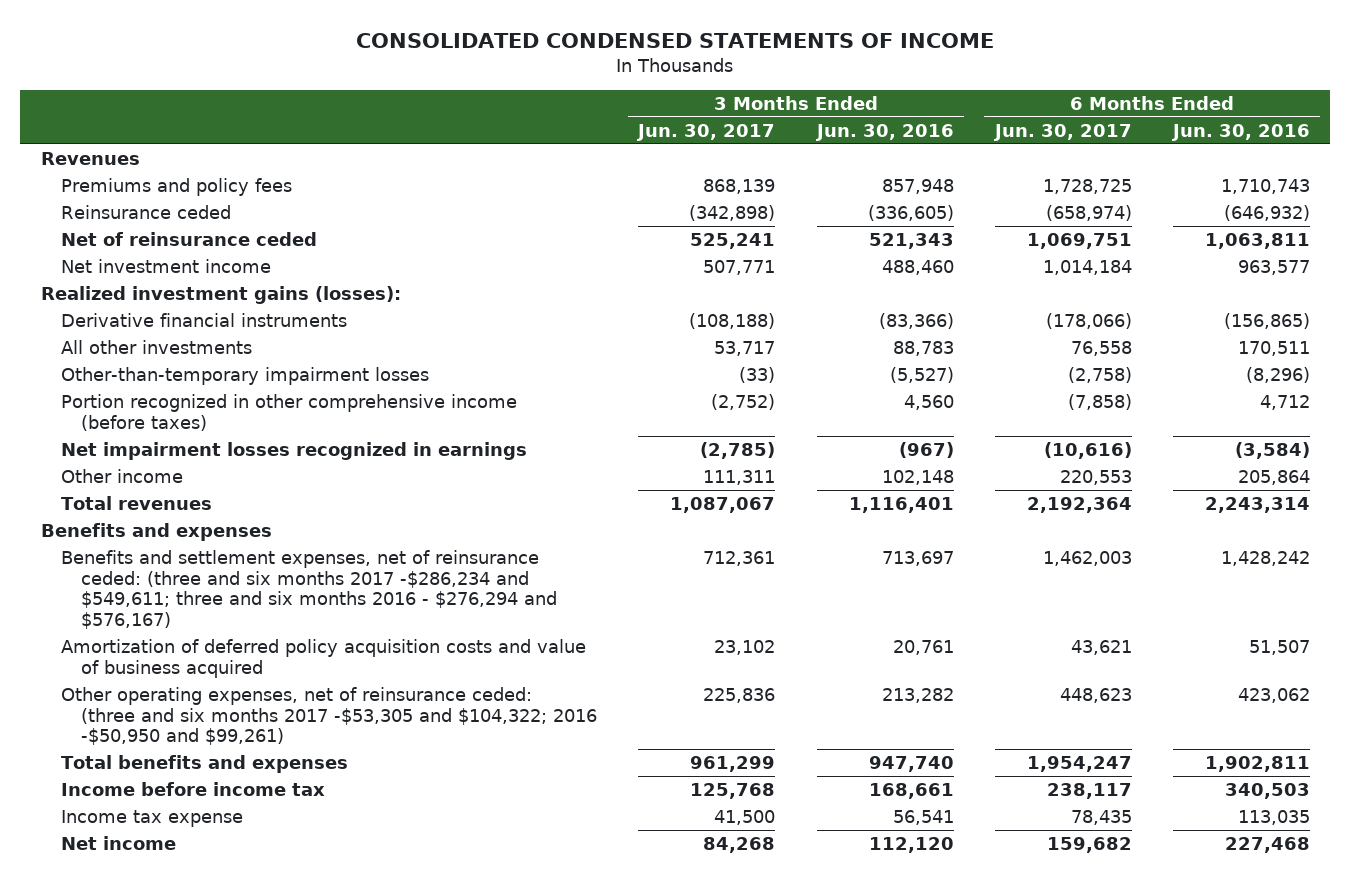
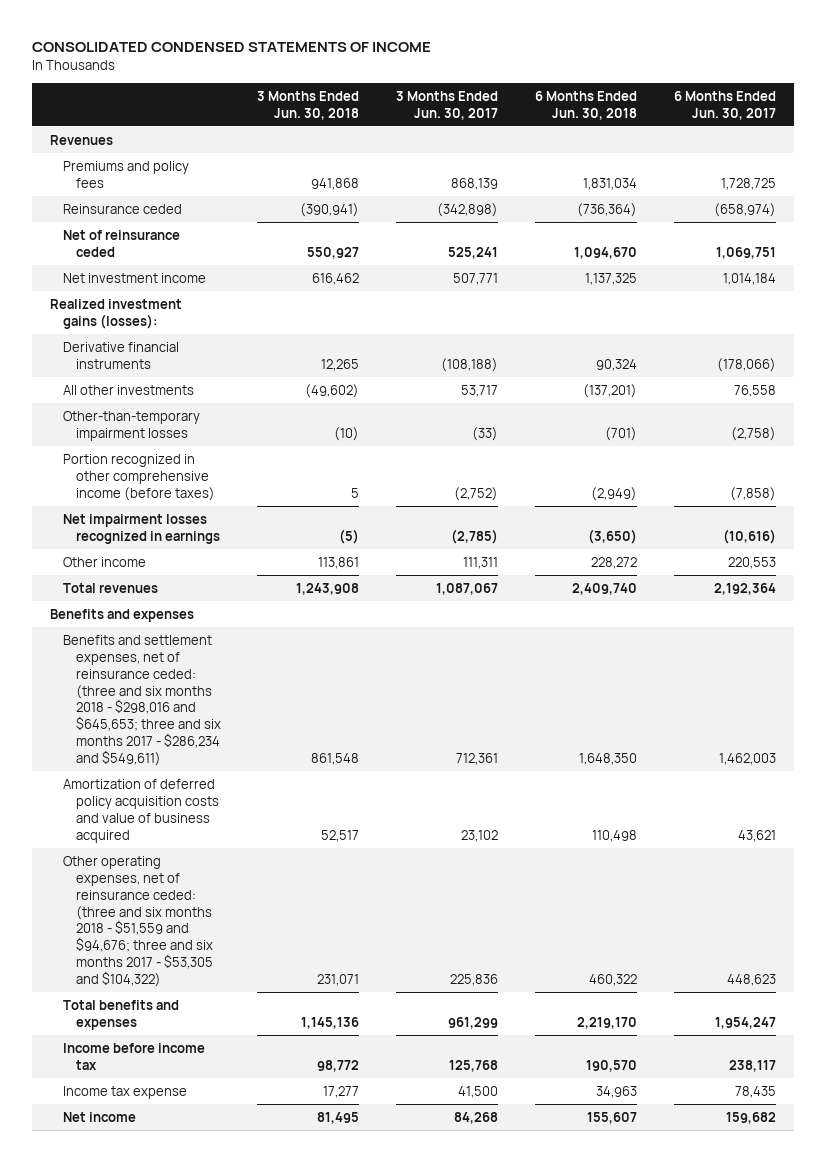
- | 3 Months Ended Jun. 30, 2017 | 3 Months Ended Jun. 30, 2016 | 6 Months Ended Jun. 30, 2017 | 6 Months Ended Jun. 30, 2016
+ | 3 Months Ended Jun. 30, 2018 | 3 Months Ended Jun. 30, 2017 | 6 Months Ended Jun. 30, 2018 | 6 Months Ended Jun. 30, 2017
- Benefits and settlement expenses, net of reinsurance ceded: (three and six months 2017 -$286,234 and $549,611; three and six months 2016 - $276,294 and $576,167) | 712,361 | 713,697 | 1,462,003 | 1,428,242
+ Benefits and settlement expenses, net of reinsurance ceded: (three and six months 2018 - $298,016 and $645,653; three and six months 2017 - $286,234 and $549,611) | 861,548 | 712,361 | 1,648,350 | 1,462,003
- Other operating expenses, net of reinsurance ceded: (three and six months 2017 -$53,305 and $104,322; 2016 -$50,950 and $99,261) | 225,836 | 213,282 | 448,623 | 423,062
+ Other operating expenses, net of reinsurance ceded: (three and six months 2018 - $51,559 and $94,676; three and six months 2017 - $53,305 and $104,322) | 231,071 | 225,836 | 460,322 | 448,623

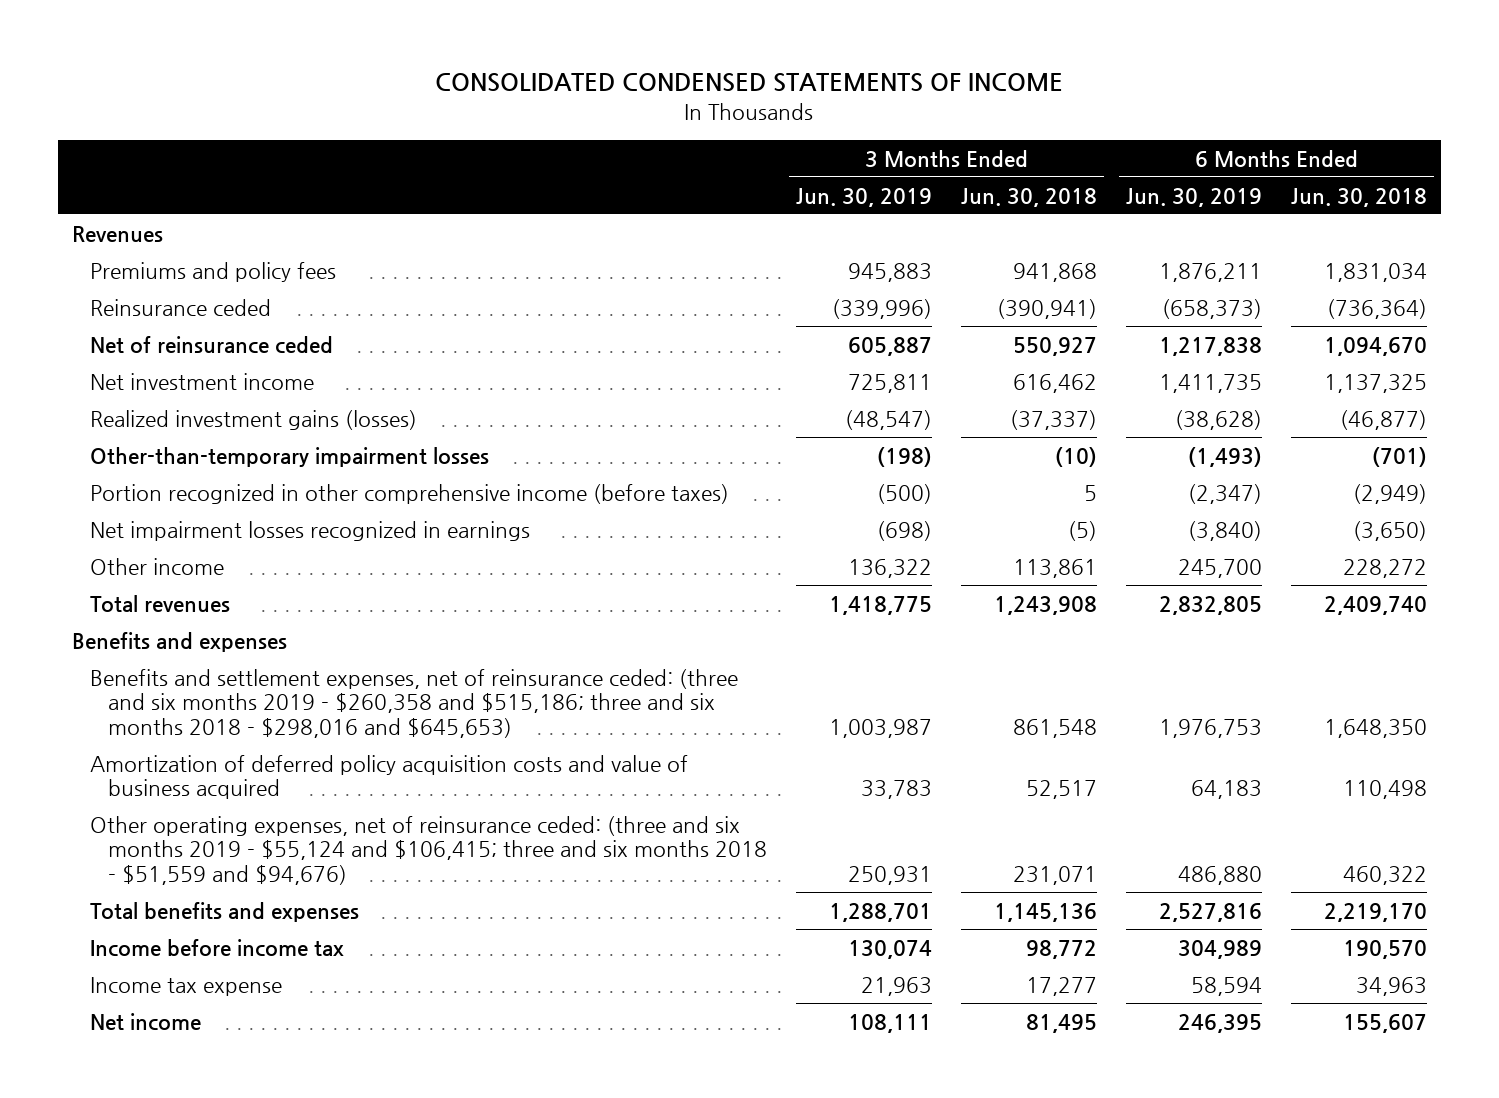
- | 3 Months Ended Jun. 30, 2018 | 3 Months Ended Jun. 30, 2017 | 6 Months Ended Jun. 30, 2018 | 6 Months Ended Jun. 30, 2017
+ | 3 Months Ended Jun. 30, 2019 | 3 Months Ended Jun. 30, 2018 | 6 Months Ended Jun. 30, 2019 | 6 Months Ended Jun. 30, 2018
- Realized investment gains (losses):
- Derivative financial instruments | 12,265 | (108,188) | 90,324 | (178,066)
- All other investments | (49,602) | 53,717 | (137,201) | 76,558
+ Realized investment gains (losses) | (48,547) | (37,337) | (38,628) | (46,877)
- Benefits and settlement expenses, net of reinsurance ceded: (three and six months 2018 - $298,016 and $645,653; three and six months 2017 - $286,234 and $549,611) | 861,548 | 712,361 | 1,648,350 | 1,462,003
+ Benefits and settlement expenses, net of reinsurance ceded: (three and six months 2019 - $260,358 and $515,186; three and six months 2018 - $298,016 and $645,653) | 1,003,987 | 861,548 | 1,976,753 | 1,648,350
- Other operating expenses, net of reinsurance ceded: (three and six months 2018 - $51,559 and $94,676; three and six months 2017 - $53,305 and $104,322) | 231,071 | 225,836 | 460,322 | 448,623
+ Other operating expenses, net of reinsurance ceded: (three and six months 2019 - $55,124 and $106,415; three and six months 2018 - $51,559 and $94,676) | 250,931 | 231,071 | 486,880 | 460,322

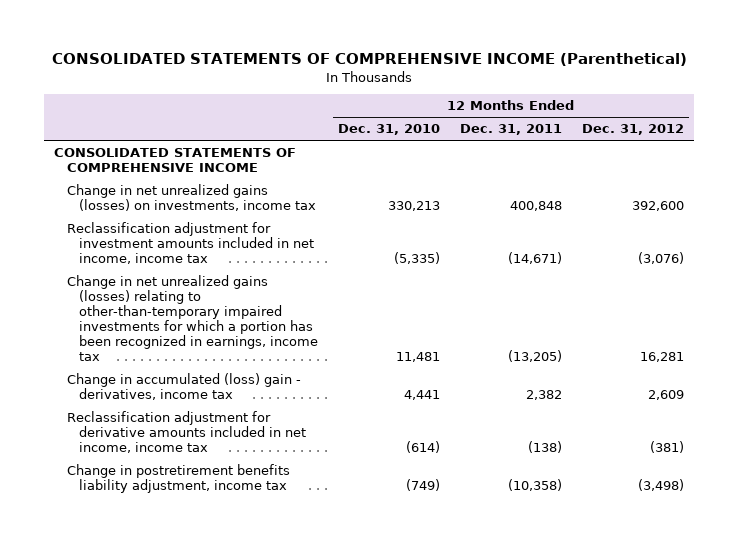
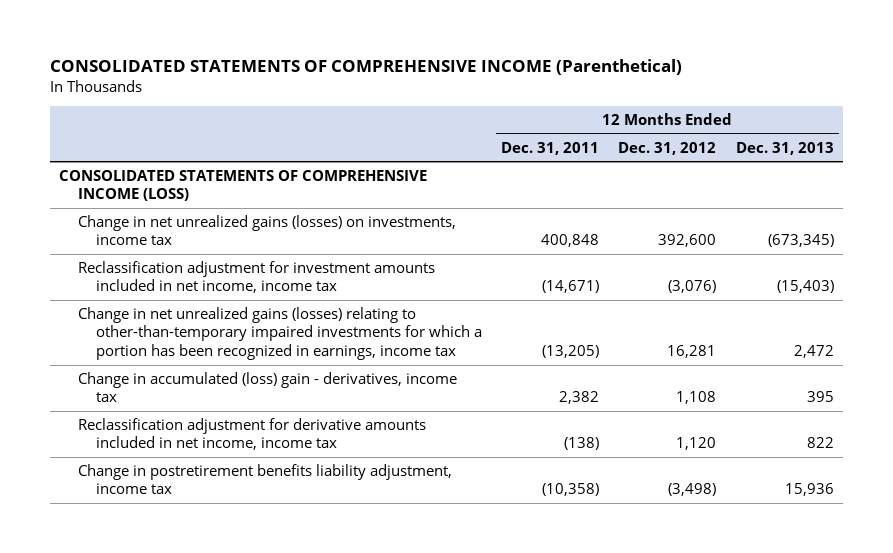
- | 12 Months Ended Dec. 31, 2010 | 12 Months Ended Dec. 31, 2011 | 12 Months Ended Dec. 31, 2012
+ | 12 Months Ended Dec. 31, 2011 | 12 Months Ended Dec. 31, 2012 | 12 Months Ended Dec. 31, 2013
- CONSOLIDATED STATEMENTS OF COMPREHENSIVE INCOME
+ CONSOLIDATED STATEMENTS OF COMPREHENSIVE INCOME (LOSS)
- Change in accumulated (loss) gain - derivatives, income tax | 4,441 | 2,382 | 2,609
- Reclassification adjustment for derivative amounts included in net income, income tax | (614) | (138) | (381)
+ Change in accumulated (loss) gain - derivatives, income tax | 2,382 | 1,108 | 395
+ Reclassification adjustment for derivative amounts included in net income, income tax | (138) | 1,120 | 822

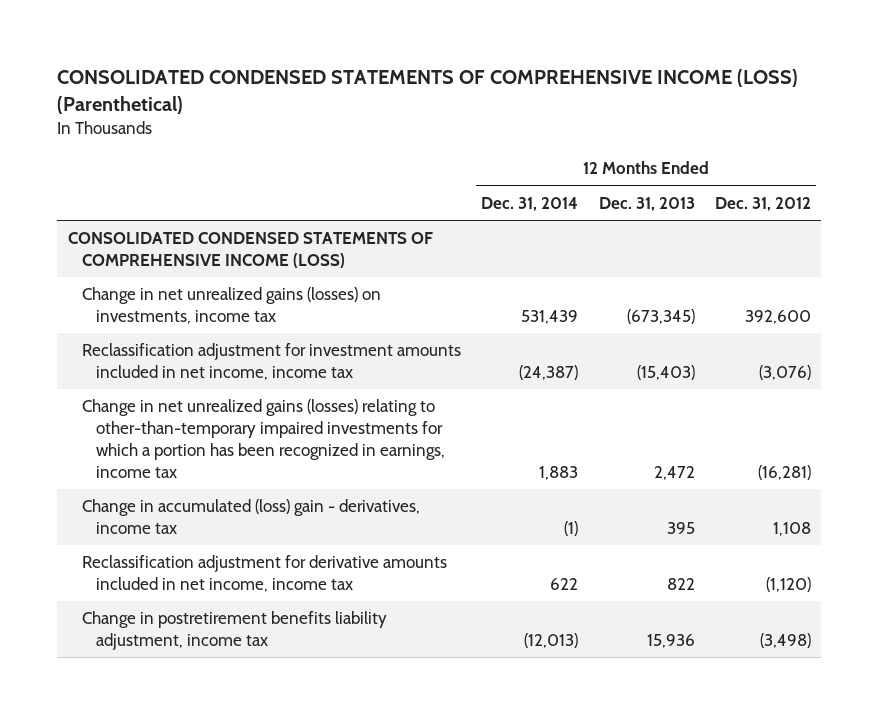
- CONSOLIDATED STATEMENTS OF COMPREHENSIVE INCOME (Parenthetical)
+ CONSOLIDATED CONDENSED STATEMENTS OF COMPREHENSIVE INCOME (LOSS) (Parenthetical)
- | 12 Months Ended Dec. 31, 2011 | 12 Months Ended Dec. 31, 2012 | 12 Months Ended Dec. 31, 2013
+ | 12 Months Ended Dec. 31, 2014 | 12 Months Ended Dec. 31, 2013 | 12 Months Ended Dec. 31, 2012
- CONSOLIDATED STATEMENTS OF COMPREHENSIVE INCOME (LOSS)
+ CONSOLIDATED CONDENSED STATEMENTS OF COMPREHENSIVE INCOME (LOSS)
- Change in net unrealized gains (losses) relating to other-than-temporary impaired investments for which a portion has been recognized in earnings, income tax | (13,205) | 16,281 | 2,472
+ Change in net unrealized gains (losses) relating to other-than-temporary impaired investments for which a portion has been recognized in earnings, income tax | 1,883 | 2,472 | (16,281)
- Reclassification adjustment for derivative amounts included in net income, income tax | (138) | 1,120 | 822
+ Reclassification adjustment for derivative amounts included in net income, income tax | 622 | 822 | (1,120)

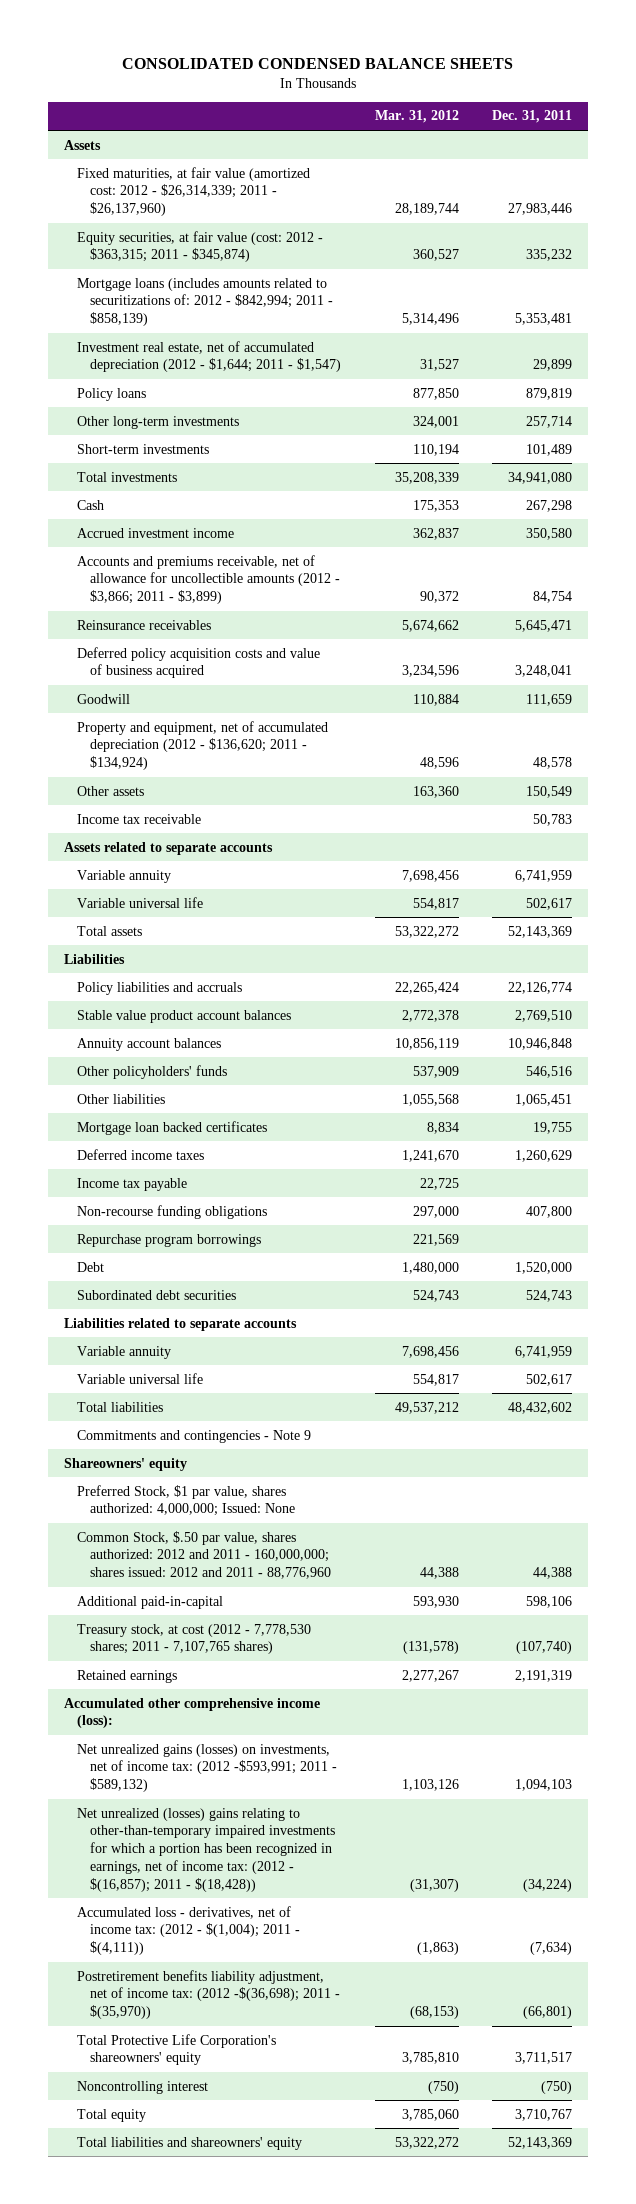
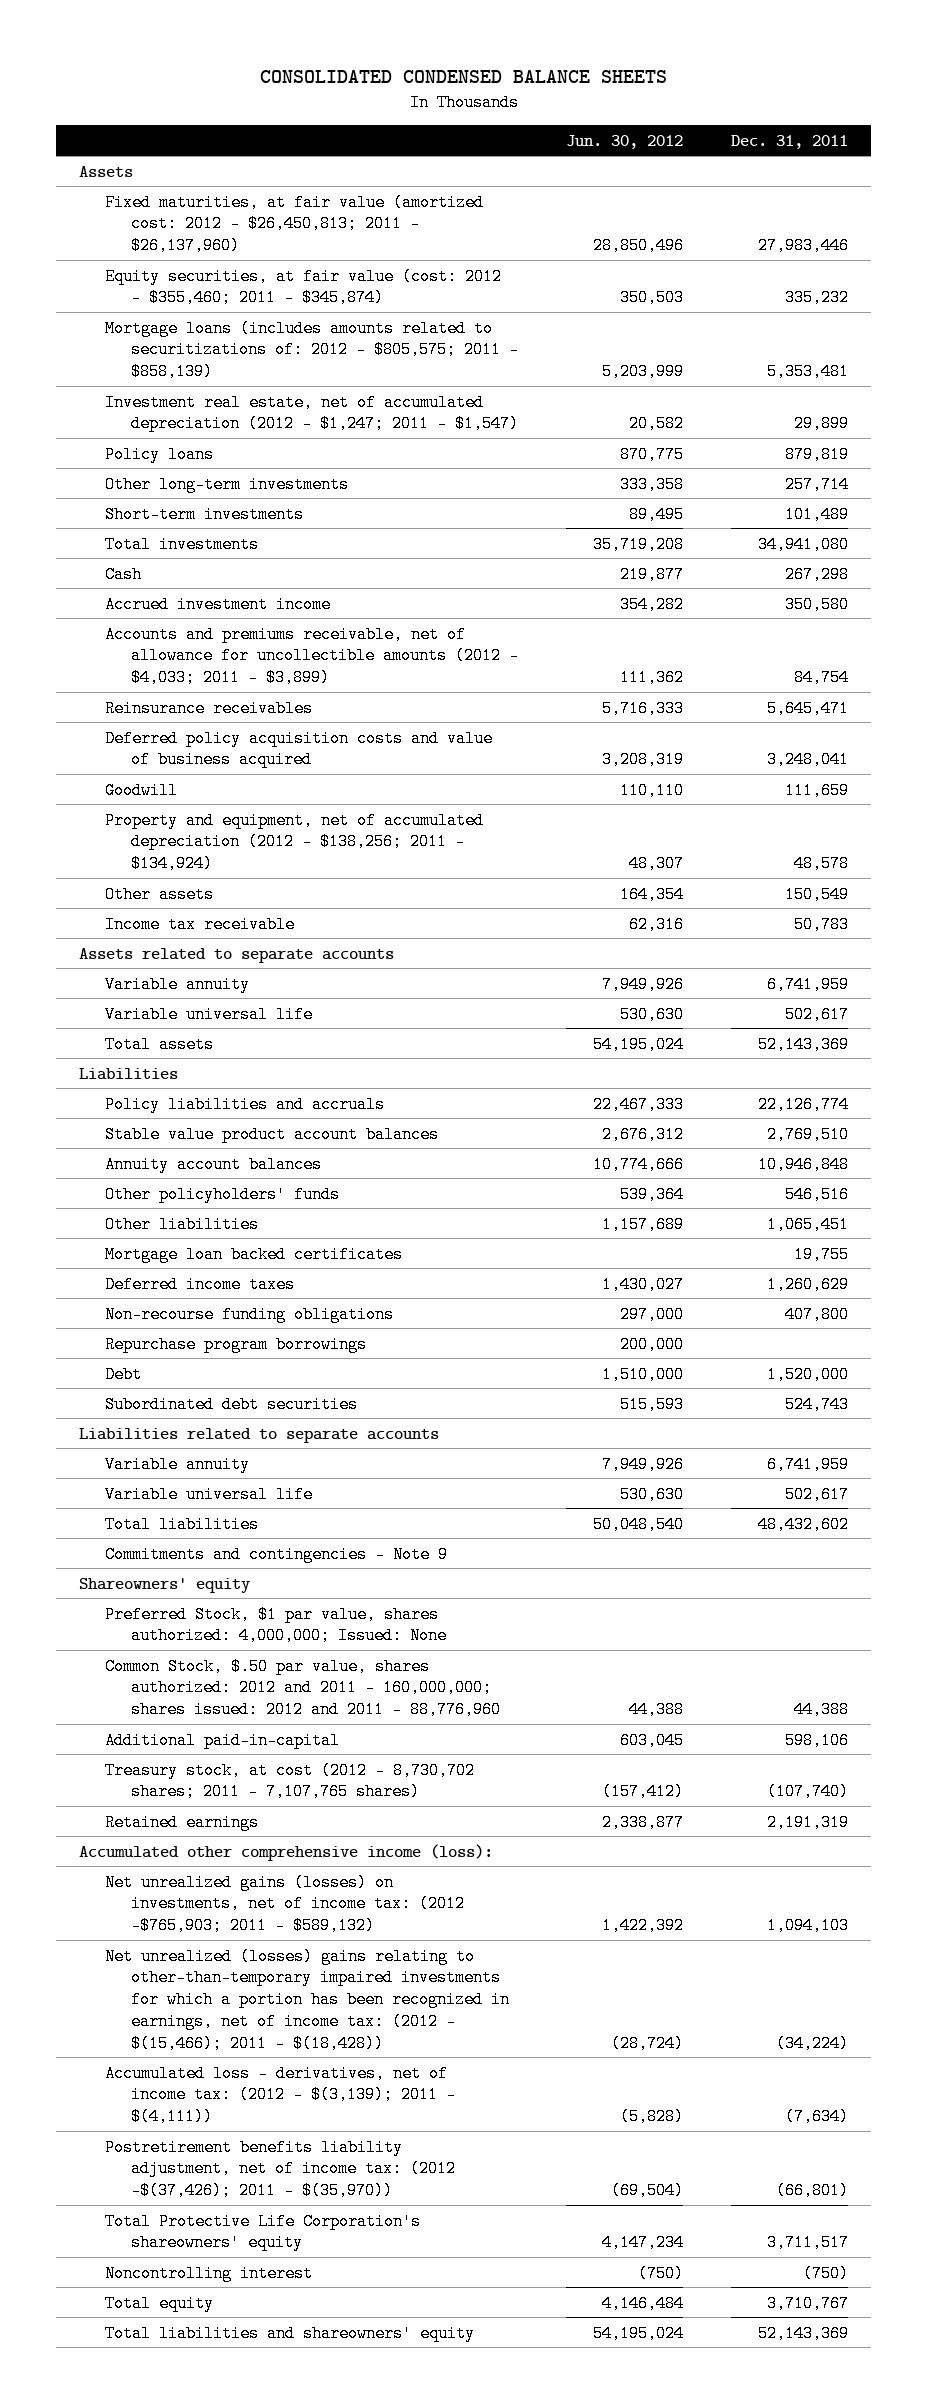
- | Mar. 31, 2012 | Dec. 31, 2011
+ | Jun. 30, 2012 | Dec. 31, 2011
- Fixed maturities, at fair value (amortized cost: 2012 - $26,314,339; 2011 - $26,137,960) | 28,189,744 | 27,983,446
- Equity securities, at fair value (cost: 2012 - $363,315; 2011 - $345,874) | 360,527 | 335,232
- Mortgage loans (includes amounts related to securitizations of: 2012 - $842,994; 2011 - $858,139) | 5,314,496 | 5,353,481
- Investment real estate, net of accumulated depreciation (2012 - $1,644; 2011 - $1,547) | 31,527 | 29,899
+ Fixed maturities, at fair value (amortized cost: 2012 - $26,450,813; 2011 - $26,137,960) | 28,850,496 | 27,983,446
+ Equity securities, at fair value (cost: 2012 - $355,460; 2011 - $345,874) | 350,503 | 335,232
+ Mortgage loans (includes amounts related to securitizations of: 2012 - $805,575; 2011 - $858,139) | 5,203,999 | 5,353,481
+ Investment real estate, net of accumulated depreciation (2012 - $1,247; 2011 - $1,547) | 20,582 | 29,899
- Accounts and premiums receivable, net of allowance for uncollectible amounts (2012 - $3,866; 2011 - $3,899) | 90,372 | 84,754
+ Accounts and premiums receivable, net of allowance for uncollectible amounts (2012 - $4,033; 2011 - $3,899) | 111,362 | 84,754
- Property and equipment, net of accumulated depreciation (2012 - $136,620; 2011 - $134,924) | 48,596 | 48,578
+ Property and equipment, net of accumulated depreciation (2012 - $138,256; 2011 - $134,924) | 48,307 | 48,578
- Income tax payable | 22,725 |
- Treasury stock, at cost (2012 - 7,778,530 shares; 2011 - 7,107,765 shares) | (131,578) | (107,740)
+ Treasury stock, at cost (2012 - 8,730,702 shares; 2011 - 7,107,765 shares) | (157,412) | (107,740)
- Net unrealized gains (losses) on investments, net of income tax: (2012 -$593,991; 2011 - $589,132) | 1,103,126 | 1,094,103
- Net unrealized (losses) gains relating to other-than-temporary impaired investments for which a portion has been recognized in earnings, net of income tax: (2012 - $(16,857); 2011 - $(18,428)) | (31,307) | (34,224)
- Accumulated loss - derivatives, net of income tax: (2012 - $(1,004); 2011 - $(4,111)) | (1,863) | (7,634)
- Postretirement benefits liability adjustment, net of income tax: (2012 -$(36,698); 2011 - $(35,970)) | (68,153) | (66,801)
+ Net unrealized gains (losses) on investments, net of income tax: (2012 -$765,903; 2011 - $589,132) | 1,422,392 | 1,094,103
+ Net unrealized (losses) gains relating to other-than-temporary impaired investments for which a portion has been recognized in earnings, net of income tax: (2012 - $(15,466); 2011 - $(18,428)) | (28,724) | (34,224)
+ Accumulated loss - derivatives, net of income tax: (2012 - $(3,139); 2011 - $(4,111)) | (5,828) | (7,634)
+ Postretirement benefits liability adjustment, net of income tax: (2012 -$(37,426); 2011 - $(35,970)) | (69,504) | (66,801)

